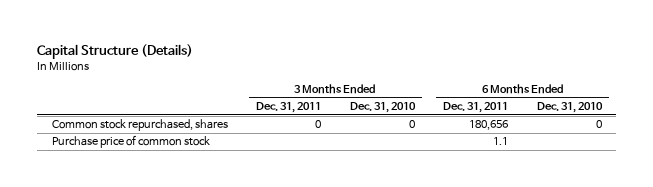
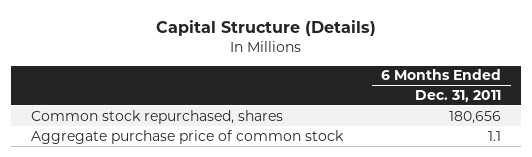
- | 3 Months Ended Dec. 31, 2011 | 3 Months Ended Dec. 31, 2010 | 6 Months Ended Dec. 31, 2011 | 6 Months Ended Dec. 31, 2010
+ | 6 Months Ended Dec. 31, 2011
- Purchase price of common stock | | | 1.1 |
+ Aggregate purchase price of common stock | 1.1

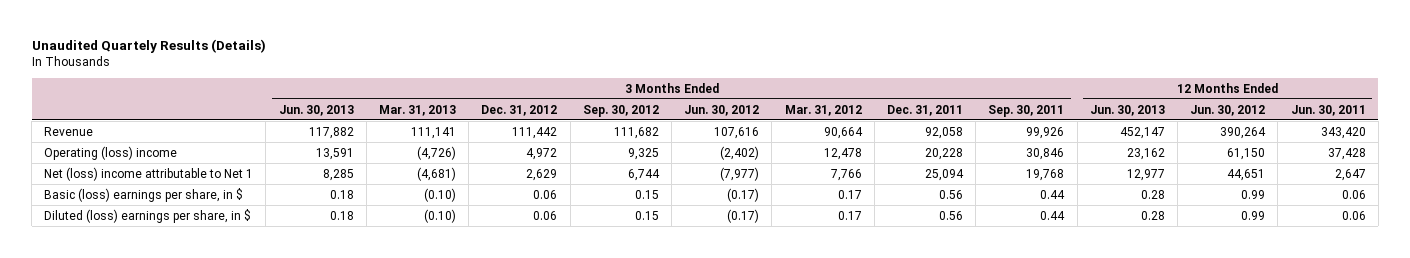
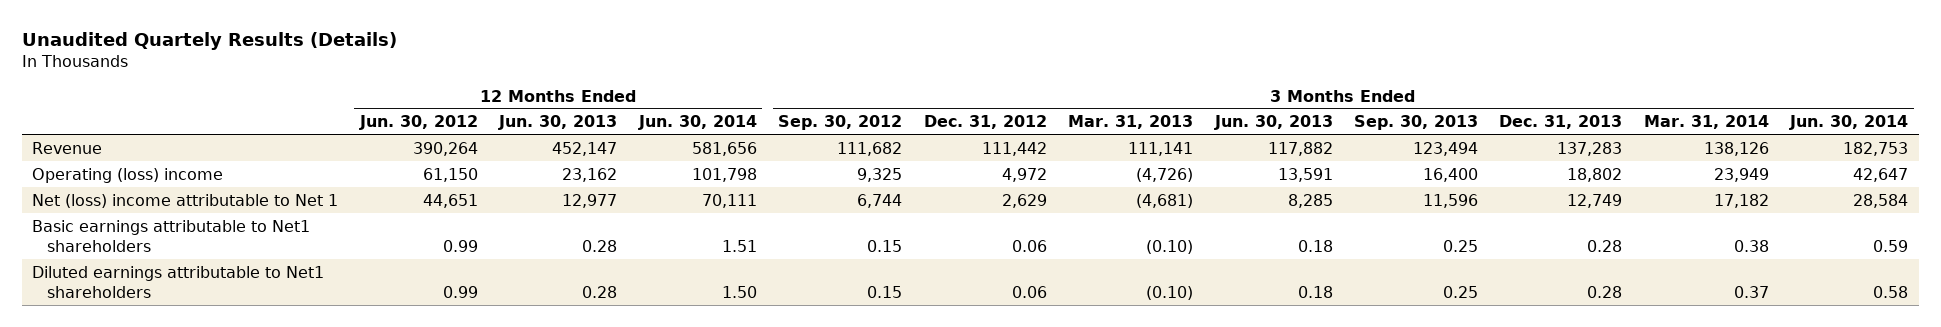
- | 3 Months Ended Jun. 30, 2013 | 3 Months Ended Mar. 31, 2013 | 3 Months Ended Dec. 31, 2012 | 3 Months Ended Sep. 30, 2012 | 3 Months Ended Jun. 30, 2012 | 3 Months Ended Mar. 31, 2012 | 3 Months Ended Dec. 31, 2011 | 3 Months Ended Sep. 30, 2011 | 12 Months Ended Jun. 30, 2013 | 12 Months Ended Jun. 30, 2012 | 12 Months Ended Jun. 30, 2011
+ | 12 Months Ended Jun. 30, 2012 | 12 Months Ended Jun. 30, 2013 | 12 Months Ended Jun. 30, 2014 | 3 Months Ended Sep. 30, 2012 | 3 Months Ended Dec. 31, 2012 | 3 Months Ended Mar. 31, 2013 | 3 Months Ended Jun. 30, 2013 | 3 Months Ended Sep. 30, 2013 | 3 Months Ended Dec. 31, 2013 | 3 Months Ended Mar. 31, 2014 | 3 Months Ended Jun. 30, 2014
- Basic (loss) earnings per share, in $ | 0.18 | (0.10) | 0.06 | 0.15 | (0.17) | 0.17 | 0.56 | 0.44 | 0.28 | 0.99 | 0.06
- Diluted (loss) earnings per share, in $ | 0.18 | (0.10) | 0.06 | 0.15 | (0.17) | 0.17 | 0.56 | 0.44 | 0.28 | 0.99 | 0.06
+ Basic earnings attributable to Net1 shareholders | 0.99 | 0.28 | 1.51 | 0.15 | 0.06 | (0.10) | 0.18 | 0.25 | 0.28 | 0.38 | 0.59
+ Diluted earnings attributable to Net1 shareholders | 0.99 | 0.28 | 1.50 | 0.15 | 0.06 | (0.10) | 0.18 | 0.25 | 0.28 | 0.37 | 0.58

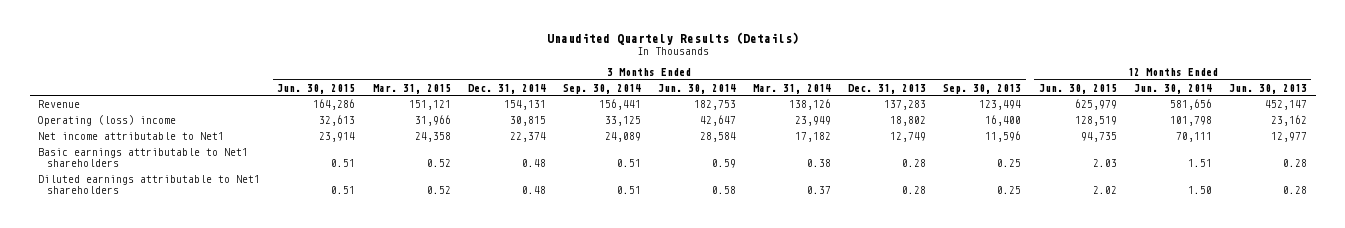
- | 12 Months Ended Jun. 30, 2012 | 12 Months Ended Jun. 30, 2013 | 12 Months Ended Jun. 30, 2014 | 3 Months Ended Sep. 30, 2012 | 3 Months Ended Dec. 31, 2012 | 3 Months Ended Mar. 31, 2013 | 3 Months Ended Jun. 30, 2013 | 3 Months Ended Sep. 30, 2013 | 3 Months Ended Dec. 31, 2013 | 3 Months Ended Mar. 31, 2014 | 3 Months Ended Jun. 30, 2014
+ | 3 Months Ended Jun. 30, 2015 | 3 Months Ended Mar. 31, 2015 | 3 Months Ended Dec. 31, 2014 | 3 Months Ended Sep. 30, 2014 | 3 Months Ended Jun. 30, 2014 | 3 Months Ended Mar. 31, 2014 | 3 Months Ended Dec. 31, 2013 | 3 Months Ended Sep. 30, 2013 | 12 Months Ended Jun. 30, 2015 | 12 Months Ended Jun. 30, 2014 | 12 Months Ended Jun. 30, 2013
- Net (loss) income attributable to Net 1 | 44,651 | 12,977 | 70,111 | 6,744 | 2,629 | (4,681) | 8,285 | 11,596 | 12,749 | 17,182 | 28,584
+ Net income attributable to Net1 | 23,914 | 24,358 | 22,374 | 24,089 | 28,584 | 17,182 | 12,749 | 11,596 | 94,735 | 70,111 | 12,977

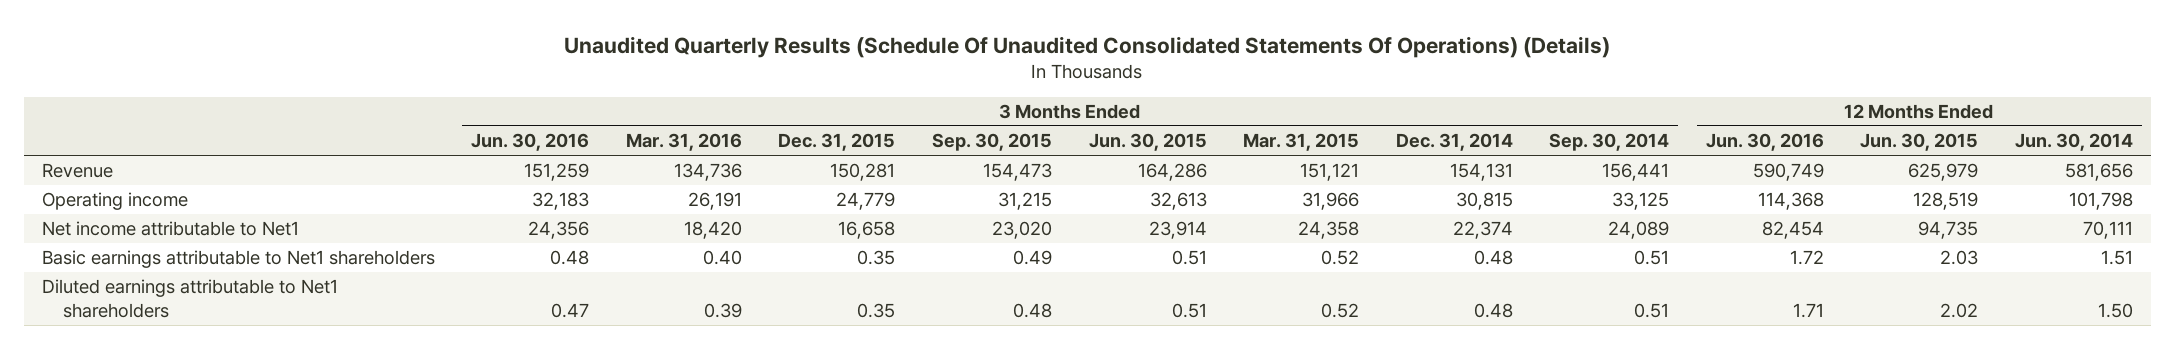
- Unaudited Quartely Results (Details)
+ Unaudited Quarterly Results (Schedule Of Unaudited Consolidated Statements Of Operations) (Details)
- | 3 Months Ended Jun. 30, 2015 | 3 Months Ended Mar. 31, 2015 | 3 Months Ended Dec. 31, 2014 | 3 Months Ended Sep. 30, 2014 | 3 Months Ended Jun. 30, 2014 | 3 Months Ended Mar. 31, 2014 | 3 Months Ended Dec. 31, 2013 | 3 Months Ended Sep. 30, 2013 | 12 Months Ended Jun. 30, 2015 | 12 Months Ended Jun. 30, 2014 | 12 Months Ended Jun. 30, 2013
+ | 3 Months Ended Jun. 30, 2016 | 3 Months Ended Mar. 31, 2016 | 3 Months Ended Dec. 31, 2015 | 3 Months Ended Sep. 30, 2015 | 3 Months Ended Jun. 30, 2015 | 3 Months Ended Mar. 31, 2015 | 3 Months Ended Dec. 31, 2014 | 3 Months Ended Sep. 30, 2014 | 12 Months Ended Jun. 30, 2016 | 12 Months Ended Jun. 30, 2015 | 12 Months Ended Jun. 30, 2014
- Operating (loss) income | 32,613 | 31,966 | 30,815 | 33,125 | 42,647 | 23,949 | 18,802 | 16,400 | 128,519 | 101,798 | 23,162
+ Operating income | 32,183 | 26,191 | 24,779 | 31,215 | 32,613 | 31,966 | 30,815 | 33,125 | 114,368 | 128,519 | 101,798

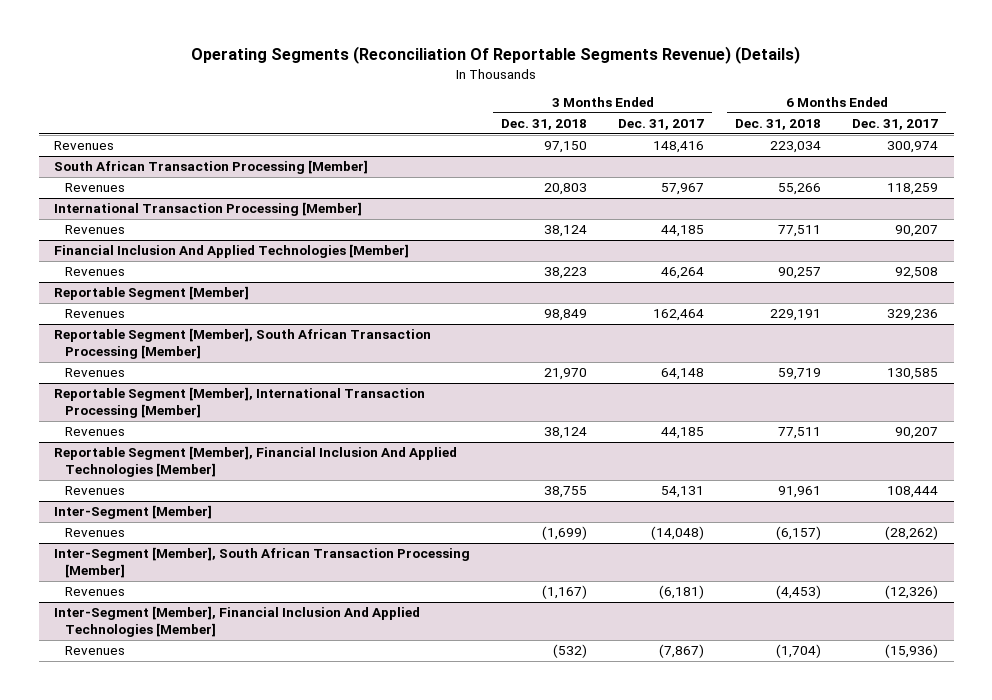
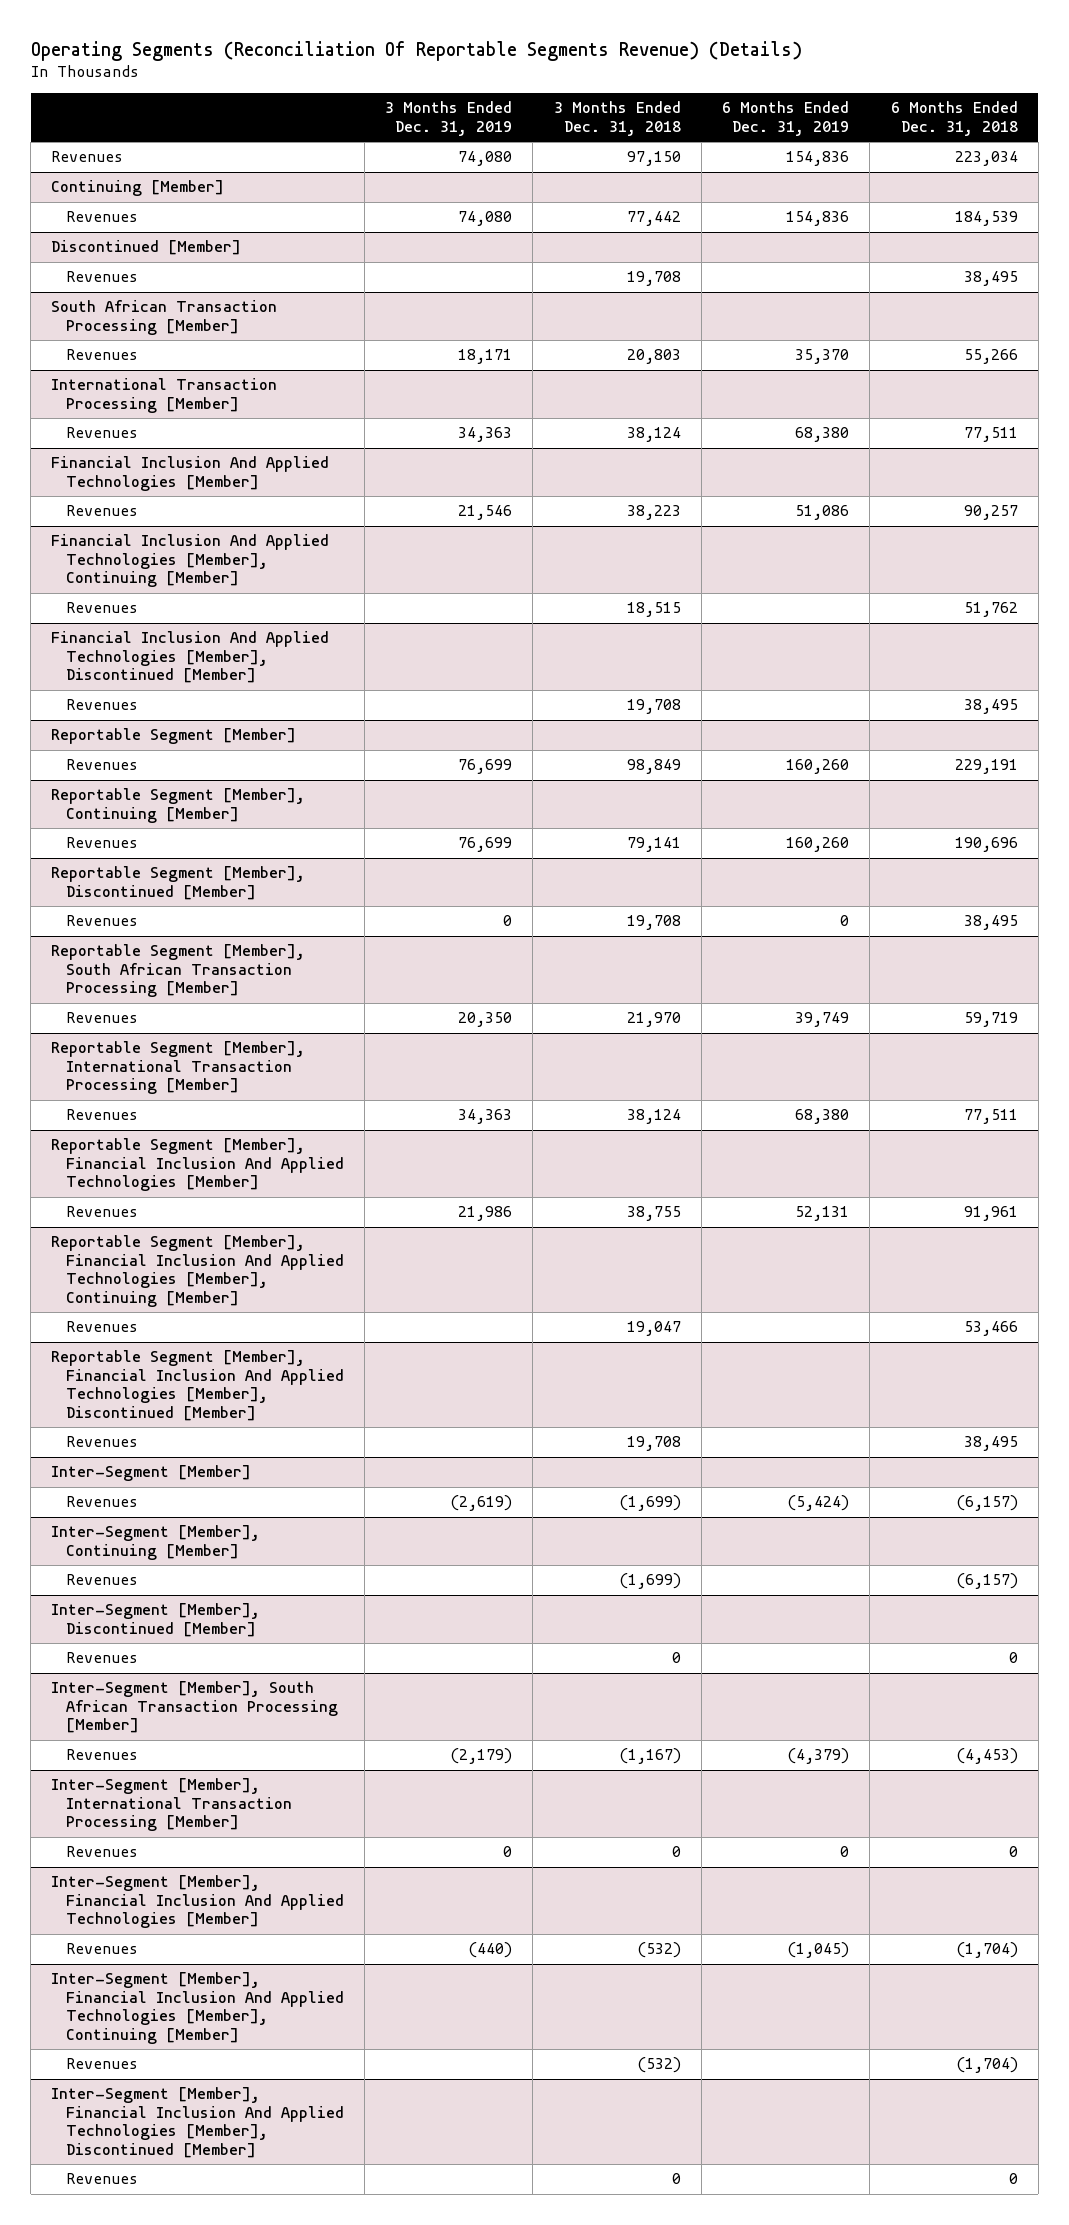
- | 3 Months Ended Dec. 31, 2018 | 3 Months Ended Dec. 31, 2017 | 6 Months Ended Dec. 31, 2018 | 6 Months Ended Dec. 31, 2017
+ | 3 Months Ended Dec. 31, 2019 | 3 Months Ended Dec. 31, 2018 | 6 Months Ended Dec. 31, 2019 | 6 Months Ended Dec. 31, 2018
+ Continuing [Member]
+ Revenues | 74,080 | 77,442 | 154,836 | 184,539
+ Discontinued [Member]
+ Revenues | | 19,708 | | 38,495
+ Financial Inclusion And Applied Technologies [Member], Continuing [Member]
+ Revenues | | 18,515 | | 51,762
+ Financial Inclusion And Applied Technologies [Member], Discontinued [Member]
+ Revenues | | 19,708 | | 38,495
+ Reportable Segment [Member], Continuing [Member]
+ Revenues | 76,699 | 79,141 | 160,260 | 190,696
+ Reportable Segment [Member], Discontinued [Member]
+ Revenues | 0 | 19,708 | 0 | 38,495
+ Reportable Segment [Member], Financial Inclusion And Applied Technologies [Member], Continuing [Member]
+ Revenues | | 19,047 | | 53,466
+ Reportable Segment [Member], Financial Inclusion And Applied Technologies [Member], Discontinued [Member]
+ Revenues | | 19,708 | | 38,495
+ Inter-Segment [Member], Continuing [Member]
+ Revenues | | (1,699) | | (6,157)
+ Inter-Segment [Member], Discontinued [Member]
+ Revenues | | 0 | | 0
+ Inter-Segment [Member], International Transaction Processing [Member]
+ Revenues | 0 | 0 | 0 | 0
+ Inter-Segment [Member], Financial Inclusion And Applied Technologies [Member], Continuing [Member]
+ Revenues | | (532) | | (1,704)
+ Inter-Segment [Member], Financial Inclusion And Applied Technologies [Member], Discontinued [Member]
+ Revenues | | 0 | | 0

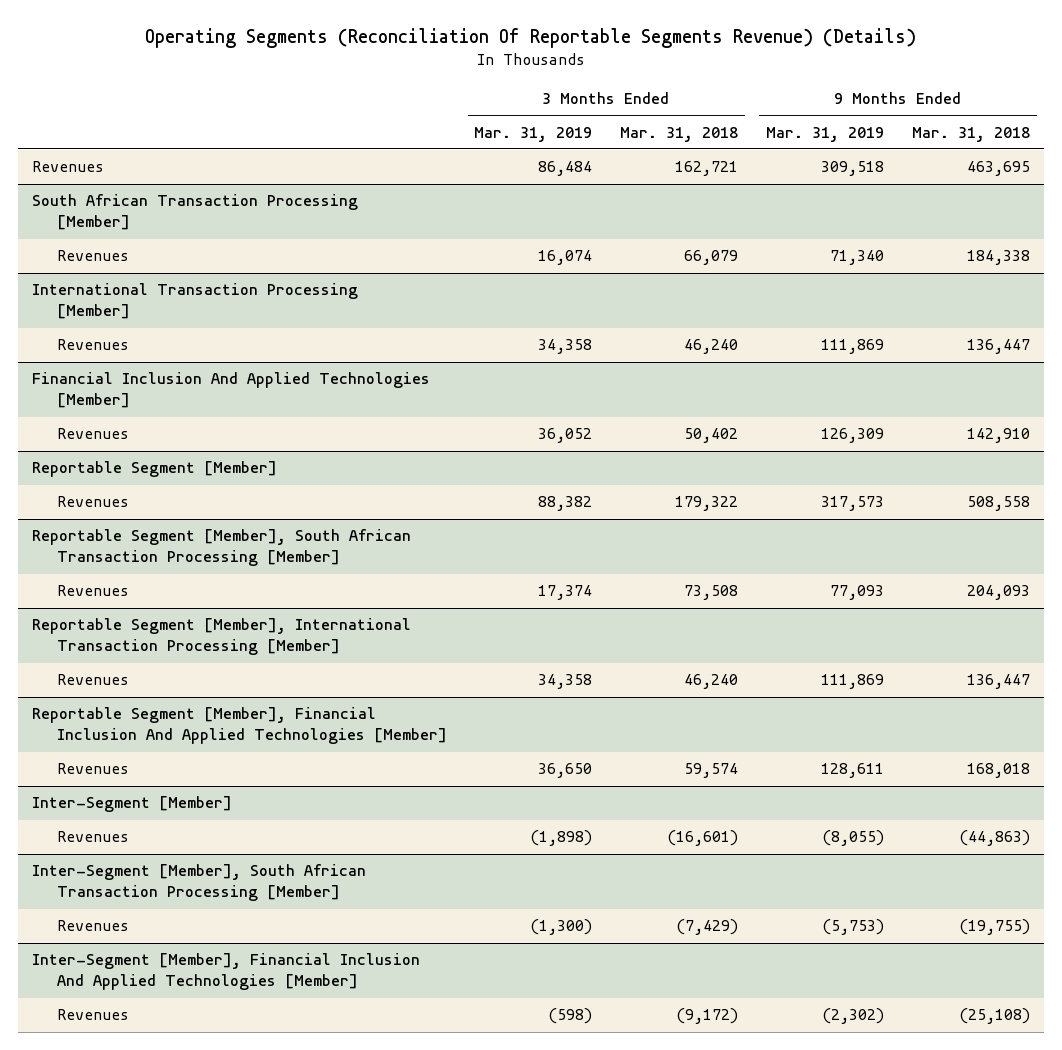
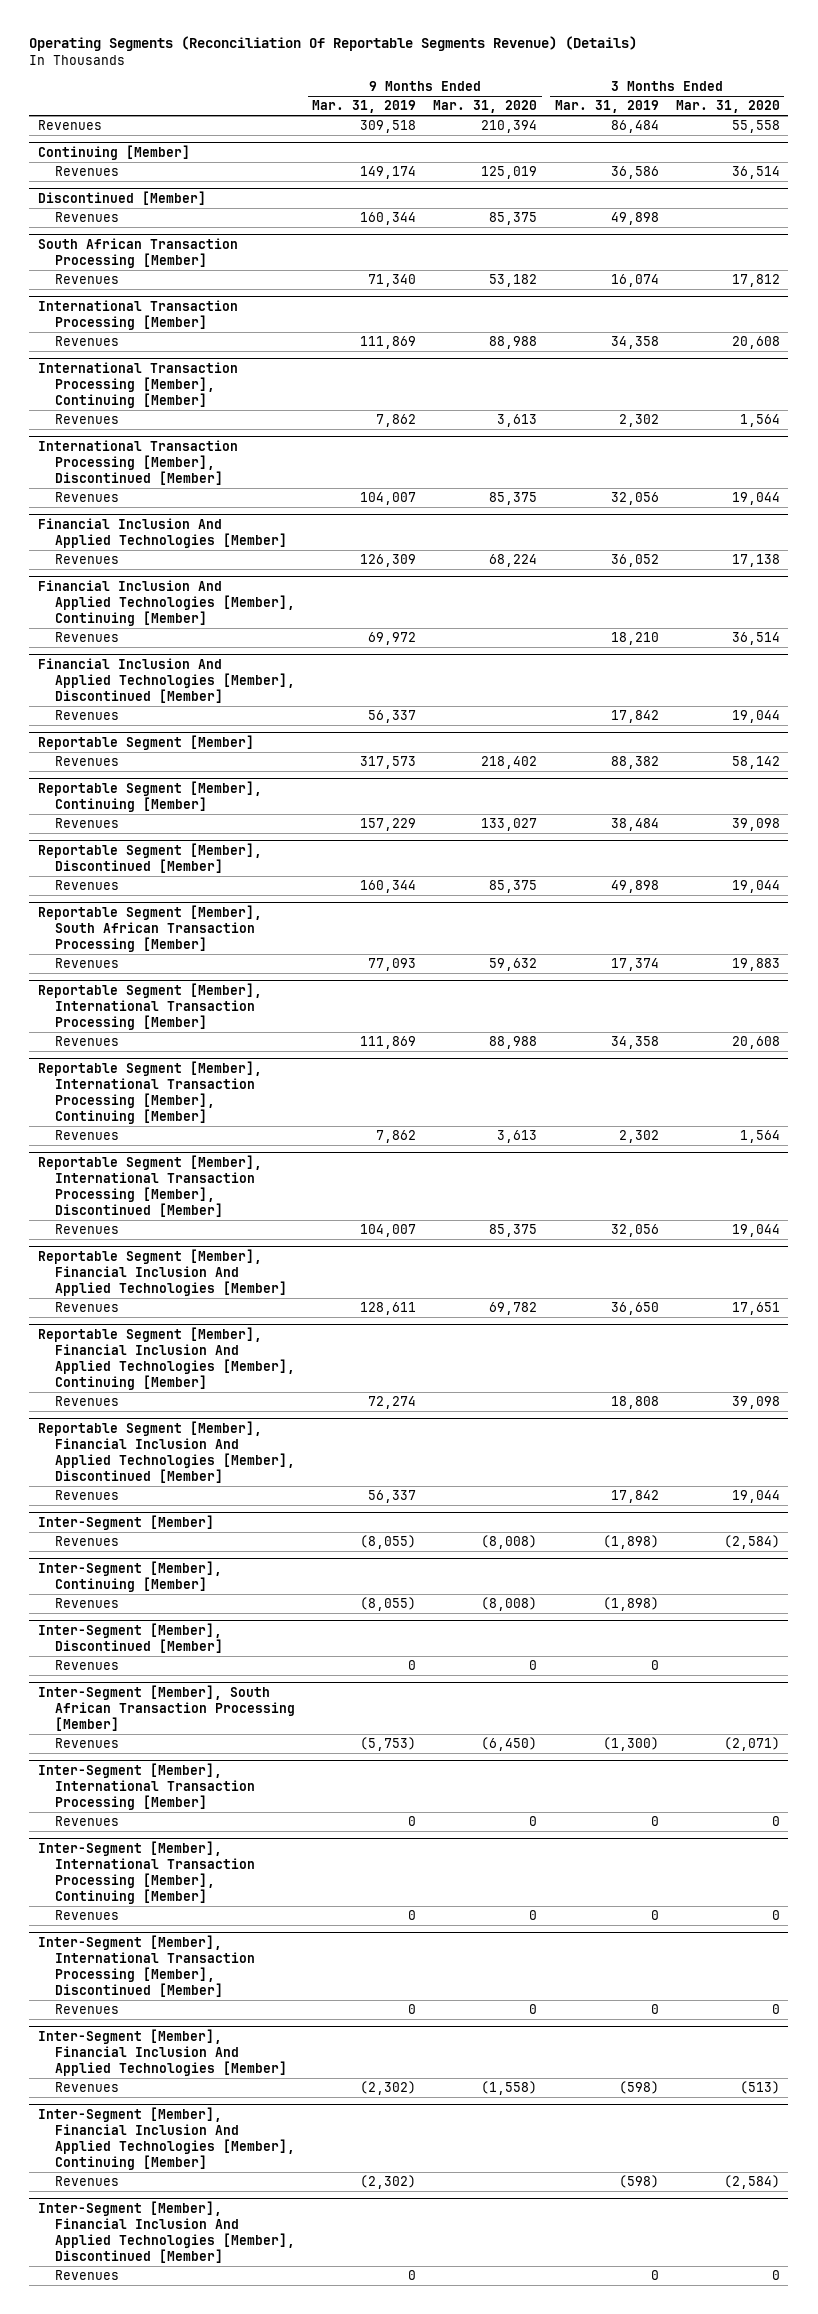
- | 3 Months Ended Mar. 31, 2019 | 3 Months Ended Mar. 31, 2018 | 9 Months Ended Mar. 31, 2019 | 9 Months Ended Mar. 31, 2018
+ | 9 Months Ended Mar. 31, 2019 | 9 Months Ended Mar. 31, 2020 | 3 Months Ended Mar. 31, 2019 | 3 Months Ended Mar. 31, 2020
+ Continuing [Member]
+ Revenues | 149,174 | 125,019 | 36,586 | 36,514
+ Discontinued [Member]
+ Revenues | 160,344 | 85,375 | 49,898 |
+ International Transaction Processing [Member], Continuing [Member]
+ Revenues | 7,862 | 3,613 | 2,302 | 1,564
+ International Transaction Processing [Member], Discontinued [Member]
+ Revenues | 104,007 | 85,375 | 32,056 | 19,044
+ Financial Inclusion And Applied Technologies [Member], Continuing [Member]
+ Revenues | 69,972 | | 18,210 | 36,514
+ Financial Inclusion And Applied Technologies [Member], Discontinued [Member]
+ Revenues | 56,337 | | 17,842 | 19,044
+ Reportable Segment [Member], Continuing [Member]
+ Revenues | 157,229 | 133,027 | 38,484 | 39,098
+ Reportable Segment [Member], Discontinued [Member]
+ Revenues | 160,344 | 85,375 | 49,898 | 19,044
+ Reportable Segment [Member], International Transaction Processing [Member], Continuing [Member]
+ Revenues | 7,862 | 3,613 | 2,302 | 1,564
+ Reportable Segment [Member], International Transaction Processing [Member], Discontinued [Member]
+ Revenues | 104,007 | 85,375 | 32,056 | 19,044
+ Reportable Segment [Member], Financial Inclusion And Applied Technologies [Member], Continuing [Member]
+ Revenues | 72,274 | | 18,808 | 39,098
+ Reportable Segment [Member], Financial Inclusion And Applied Technologies [Member], Discontinued [Member]
+ Revenues | 56,337 | | 17,842 | 19,044
+ Inter-Segment [Member], Continuing [Member]
+ Revenues | (8,055) | (8,008) | (1,898) |
+ Inter-Segment [Member], Discontinued [Member]
+ Revenues | 0 | 0 | 0 |
+ Inter-Segment [Member], International Transaction Processing [Member]
+ Revenues | 0 | 0 | 0 | 0
+ Inter-Segment [Member], International Transaction Processing [Member], Continuing [Member]
+ Revenues | 0 | 0 | 0 | 0
+ Inter-Segment [Member], International Transaction Processing [Member], Discontinued [Member]
+ Revenues | 0 | 0 | 0 | 0
+ Inter-Segment [Member], Financial Inclusion And Applied Technologies [Member], Continuing [Member]
+ Revenues | (2,302) | | (598) | (2,584)
+ Inter-Segment [Member], Financial Inclusion And Applied Technologies [Member], Discontinued [Member]
+ Revenues | 0 | | 0 | 0

